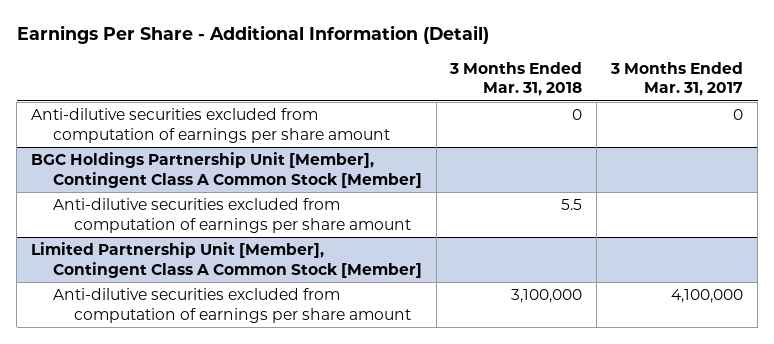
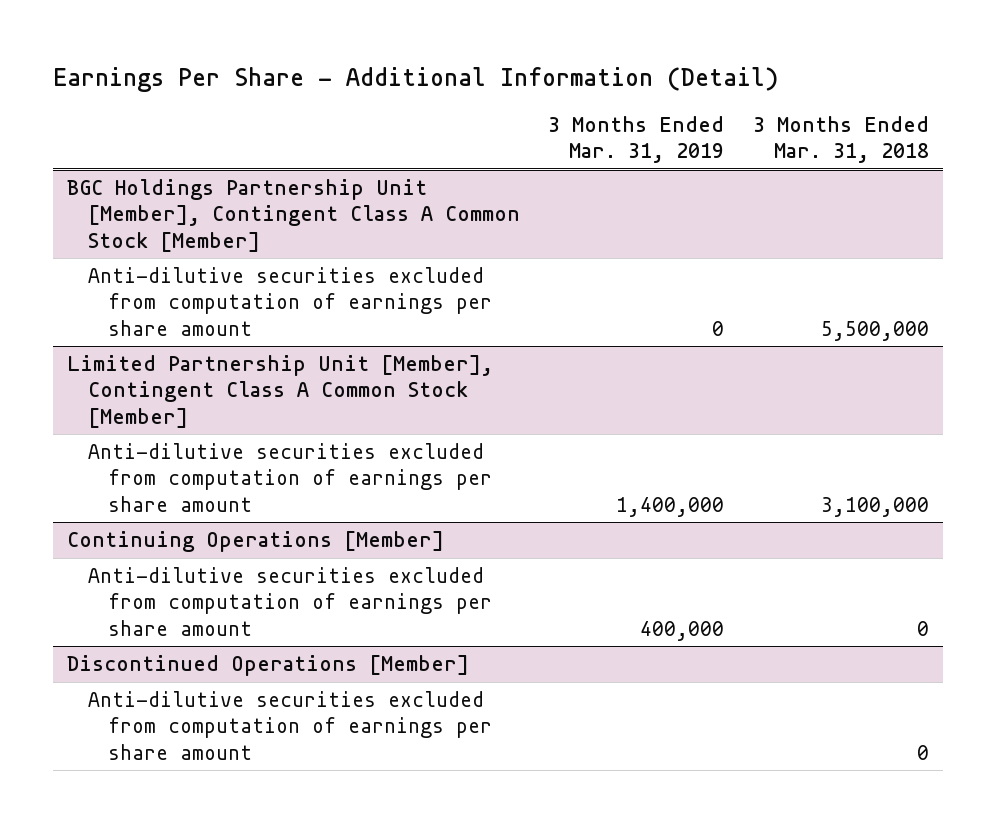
- | 3 Months Ended Mar. 31, 2018 | 3 Months Ended Mar. 31, 2017
+ | 3 Months Ended Mar. 31, 2019 | 3 Months Ended Mar. 31, 2018
- Anti-dilutive securities excluded from computation of earnings per share amount | 0 | 0
@ BGC Holdings Partnership Unit [Member], Contingent Class A Common Stock [Member]
- Anti-dilutive securities excluded from computation of earnings per share amount | 5.5 |
+ Anti-dilutive securities excluded from computation of earnings per share amount | 0 | 5,500,000
+ Continuing Operations [Member]
+ Anti-dilutive securities excluded from computation of earnings per share amount | 400,000 | 0
+ Discontinued Operations [Member]
+ Anti-dilutive securities excluded from computation of earnings per share amount | | 0

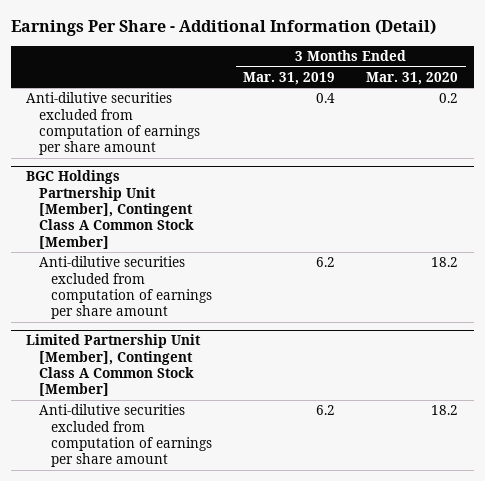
- | 3 Months Ended Mar. 31, 2019 | 3 Months Ended Mar. 31, 2018
+ | 3 Months Ended Mar. 31, 2019 | 3 Months Ended Mar. 31, 2020
+ Anti-dilutive securities excluded from computation of earnings per share amount | 0.4 | 0.2
@ BGC Holdings Partnership Unit [Member], Contingent Class A Common Stock [Member]
- Anti-dilutive securities excluded from computation of earnings per share amount | 0 | 5,500,000
+ Anti-dilutive securities excluded from computation of earnings per share amount | 6.2 | 18.2
@ Limited Partnership Unit [Member], Contingent Class A Common Stock [Member]
- Anti-dilutive securities excluded from computation of earnings per share amount | 1,400,000 | 3,100,000
- Continuing Operations [Member]
- Anti-dilutive securities excluded from computation of earnings per share amount | 400,000 | 0
- Discontinued Operations [Member]
- Anti-dilutive securities excluded from computation of earnings per share amount | | 0
@ Limited Partnership Unit [Member], Contingent Class A Common Stock [Member]
+ Anti-dilutive securities excluded from computation of earnings per share amount | 6.2 | 18.2

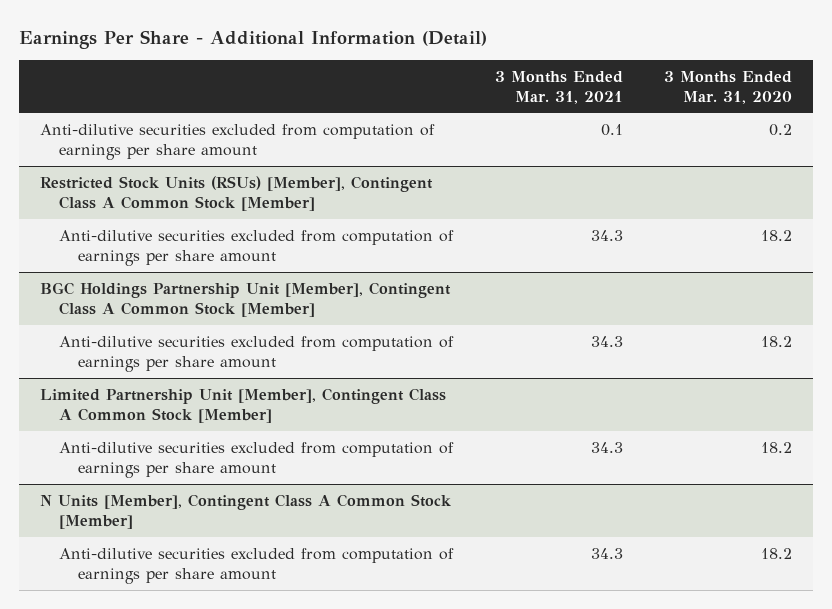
- | 3 Months Ended Mar. 31, 2019 | 3 Months Ended Mar. 31, 2020
+ | 3 Months Ended Mar. 31, 2021 | 3 Months Ended Mar. 31, 2020
+ Restricted Stock Units (RSUs) [Member], Contingent Class A Common Stock [Member]
+ Anti-dilutive securities excluded from computation of earnings per share amount | 34.3 | 18.2
+ N Units [Member], Contingent Class A Common Stock [Member]
+ Anti-dilutive securities excluded from computation of earnings per share amount | 34.3 | 18.2

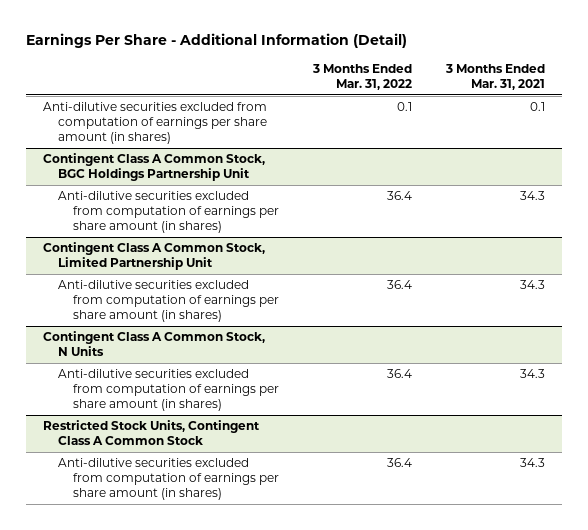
- | 3 Months Ended Mar. 31, 2021 | 3 Months Ended Mar. 31, 2020
+ | 3 Months Ended Mar. 31, 2022 | 3 Months Ended Mar. 31, 2021
- Anti-dilutive securities excluded from computation of earnings per share amount | 0.1 | 0.2
- Restricted Stock Units (RSUs) [Member], Contingent Class A Common Stock [Member]
- Anti-dilutive securities excluded from computation of earnings per share amount | 34.3 | 18.2
- BGC Holdings Partnership Unit [Member], Contingent Class A Common Stock [Member]
- Anti-dilutive securities excluded from computation of earnings per share amount | 34.3 | 18.2
- Limited Partnership Unit [Member], Contingent Class A Common Stock [Member]
- Anti-dilutive securities excluded from computation of earnings per share amount | 34.3 | 18.2
- N Units [Member], Contingent Class A Common Stock [Member]
- Anti-dilutive securities excluded from computation of earnings per share amount | 34.3 | 18.2
+ Anti-dilutive securities excluded from computation of earnings per share amount (in shares) | 0.1 | 0.1
+ Contingent Class A Common Stock, BGC Holdings Partnership Unit
+ Anti-dilutive securities excluded from computation of earnings per share amount (in shares) | 36.4 | 34.3
+ Contingent Class A Common Stock, Limited Partnership Unit
+ Anti-dilutive securities excluded from computation of earnings per share amount (in shares) | 36.4 | 34.3
+ Contingent Class A Common Stock, N Units
+ Anti-dilutive securities excluded from computation of earnings per share amount (in shares) | 36.4 | 34.3
+ Restricted Stock Units, Contingent Class A Common Stock
+ Anti-dilutive securities excluded from computation of earnings per share amount (in shares) | 36.4 | 34.3

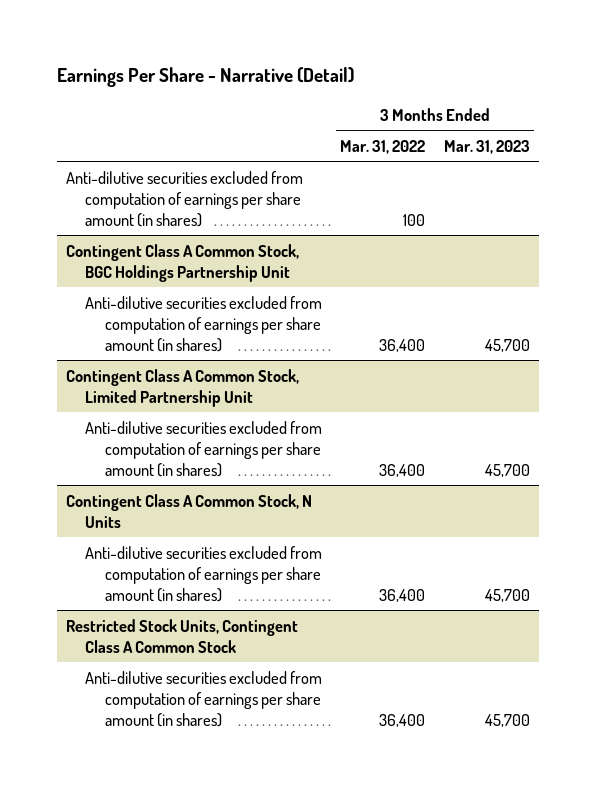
- Earnings Per Share - Additional Information (Detail)
+ Earnings Per Share - Narrative (Detail)
- | 3 Months Ended Mar. 31, 2022 | 3 Months Ended Mar. 31, 2021
+ | 3 Months Ended Mar. 31, 2022 | 3 Months Ended Mar. 31, 2023
- Anti-dilutive securities excluded from computation of earnings per share amount (in shares) | 0.1 | 0.1
+ Anti-dilutive securities excluded from computation of earnings per share amount (in shares) | 100 |
@ Contingent Class A Common Stock, BGC Holdings Partnership Unit
- Anti-dilutive securities excluded from computation of earnings per share amount (in shares) | 36.4 | 34.3
+ Anti-dilutive securities excluded from computation of earnings per share amount (in shares) | 36,400 | 45,700
@ Contingent Class A Common Stock, Limited Partnership Unit
- Anti-dilutive securities excluded from computation of earnings per share amount (in shares) | 36.4 | 34.3
+ Anti-dilutive securities excluded from computation of earnings per share amount (in shares) | 36,400 | 45,700
@ Contingent Class A Common Stock, N Units
- Anti-dilutive securities excluded from computation of earnings per share amount (in shares) | 36.4 | 34.3
+ Anti-dilutive securities excluded from computation of earnings per share amount (in shares) | 36,400 | 45,700
@ Restricted Stock Units, Contingent Class A Common Stock
- Anti-dilutive securities excluded from computation of earnings per share amount (in shares) | 36.4 | 34.3
+ Anti-dilutive securities excluded from computation of earnings per share amount (in shares) | 36,400 | 45,700

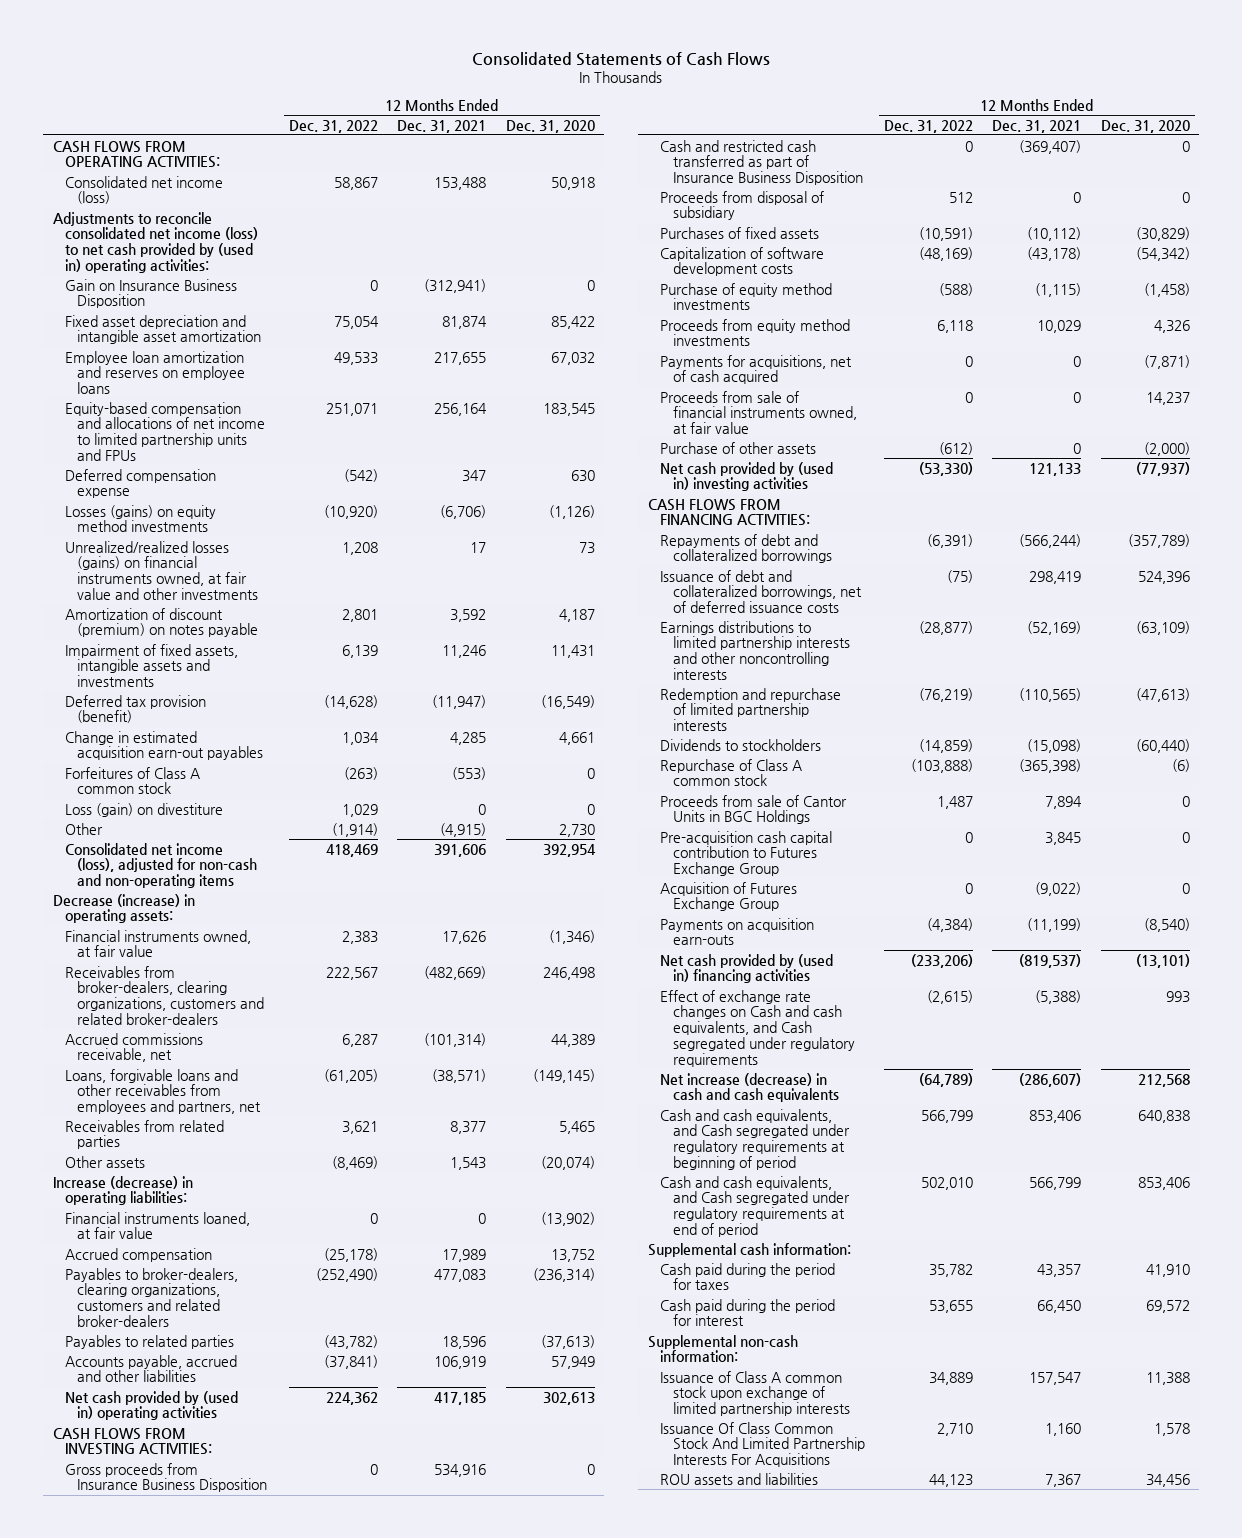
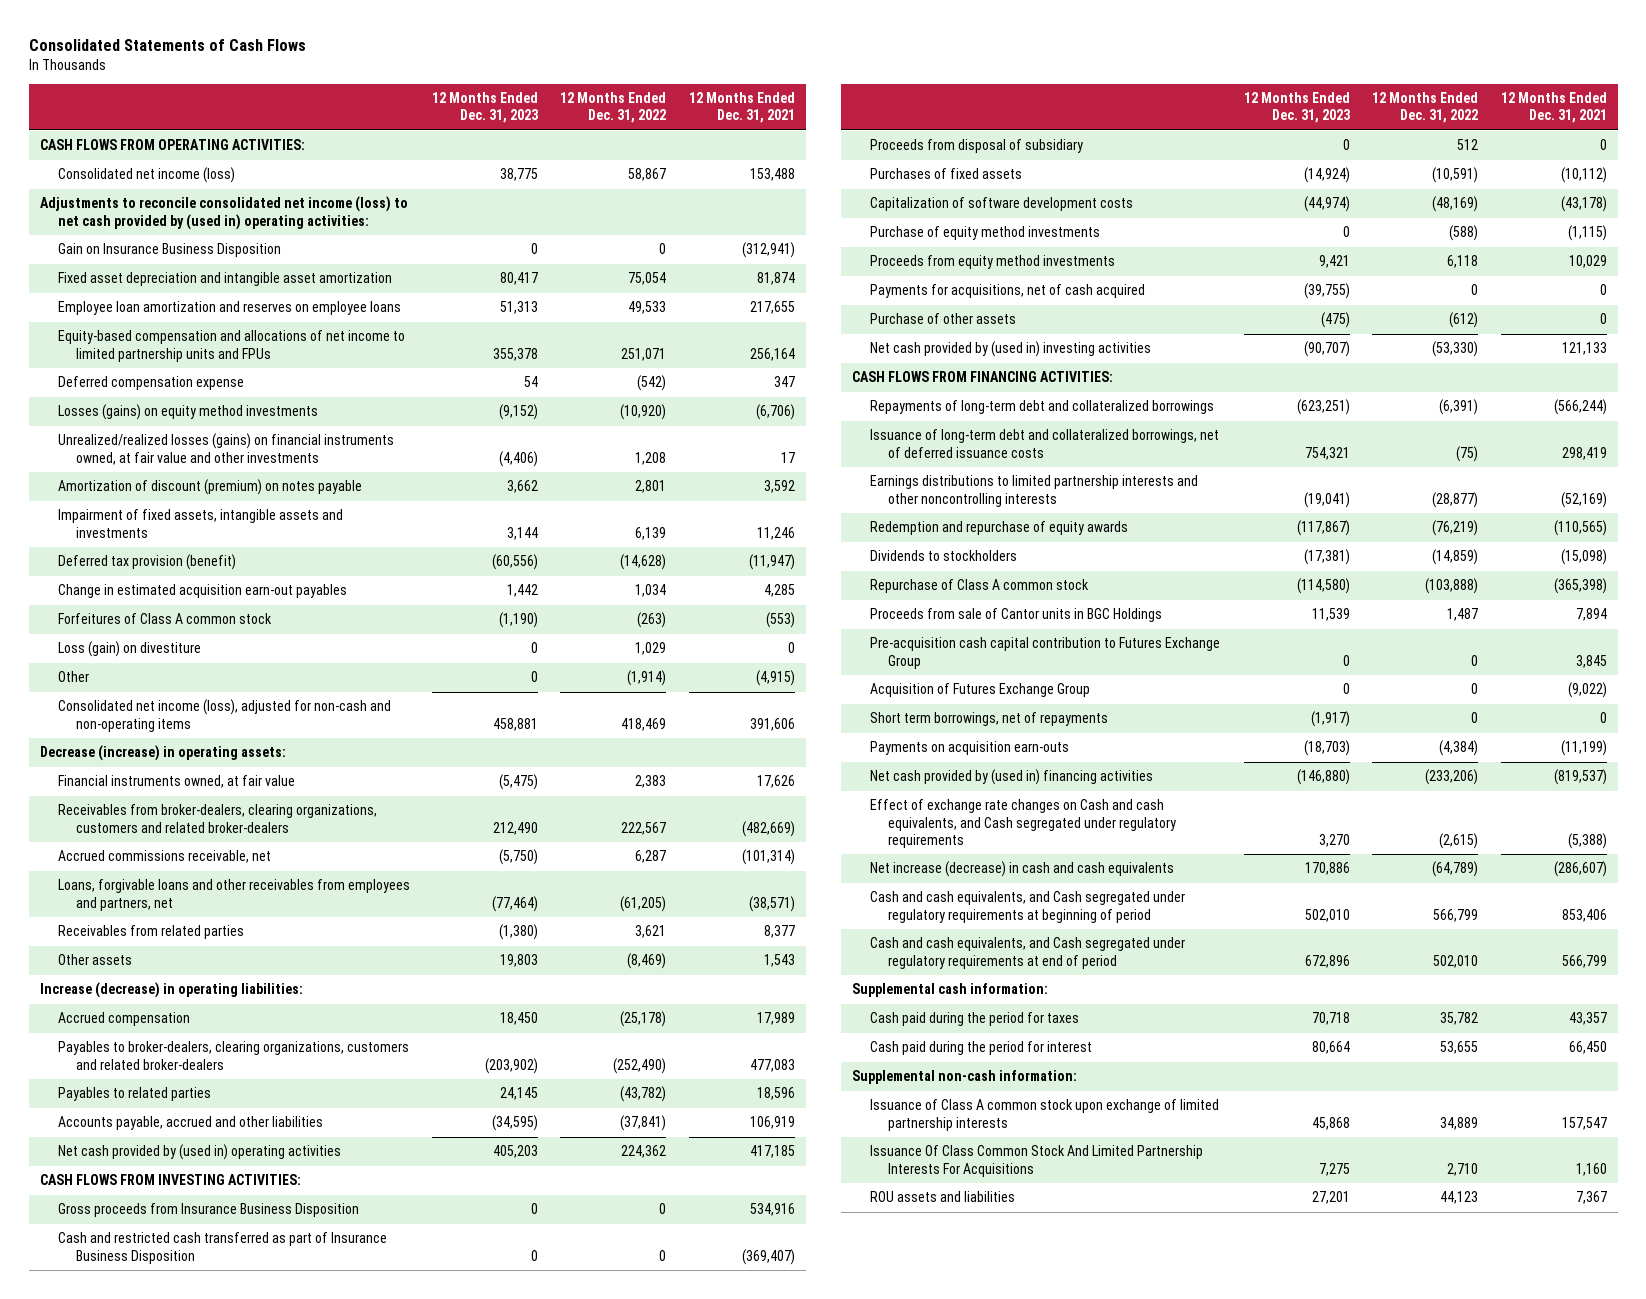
- | 12 Months Ended Dec. 31, 2022 | 12 Months Ended Dec. 31, 2021 | 12 Months Ended Dec. 31, 2020
+ | 12 Months Ended Dec. 31, 2023 | 12 Months Ended Dec. 31, 2022 | 12 Months Ended Dec. 31, 2021
- Financial instruments loaned, at fair value | 0 | 0 | (13,902)
- Proceeds from sale of financial instruments owned, at fair value | 0 | 0 | 14,237
- Repayments of debt and collateralized borrowings | (6,391) | (566,244) | (357,789)
- Issuance of debt and collateralized borrowings, net of deferred issuance costs | (75) | 298,419 | 524,396
+ Repayments of long-term debt and collateralized borrowings | (623,251) | (6,391) | (566,244)
+ Issuance of long-term debt and collateralized borrowings, net of deferred issuance costs | 754,321 | (75) | 298,419
- Redemption and repurchase of limited partnership interests | (76,219) | (110,565) | (47,613)
+ Redemption and repurchase of equity awards | (117,867) | (76,219) | (110,565)
- Proceeds from sale of Cantor Units in BGC Holdings | 1,487 | 7,894 | 0
+ Proceeds from sale of Cantor units in BGC Holdings | 11,539 | 1,487 | 7,894
+ Short term borrowings, net of repayments | (1,917) | 0 | 0

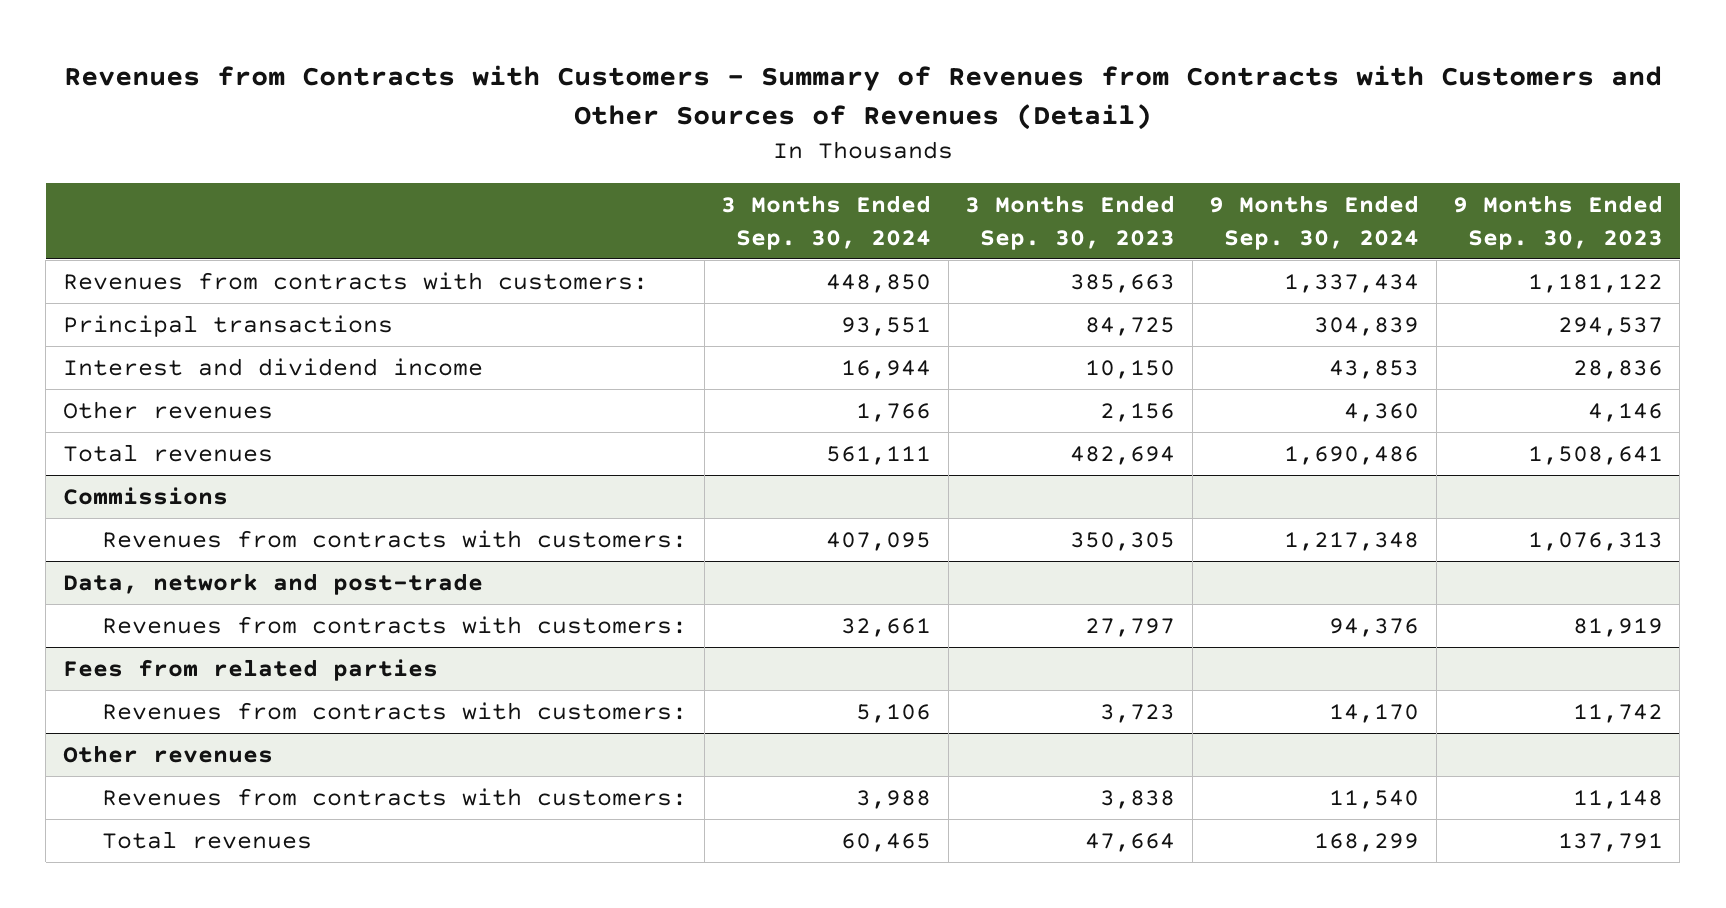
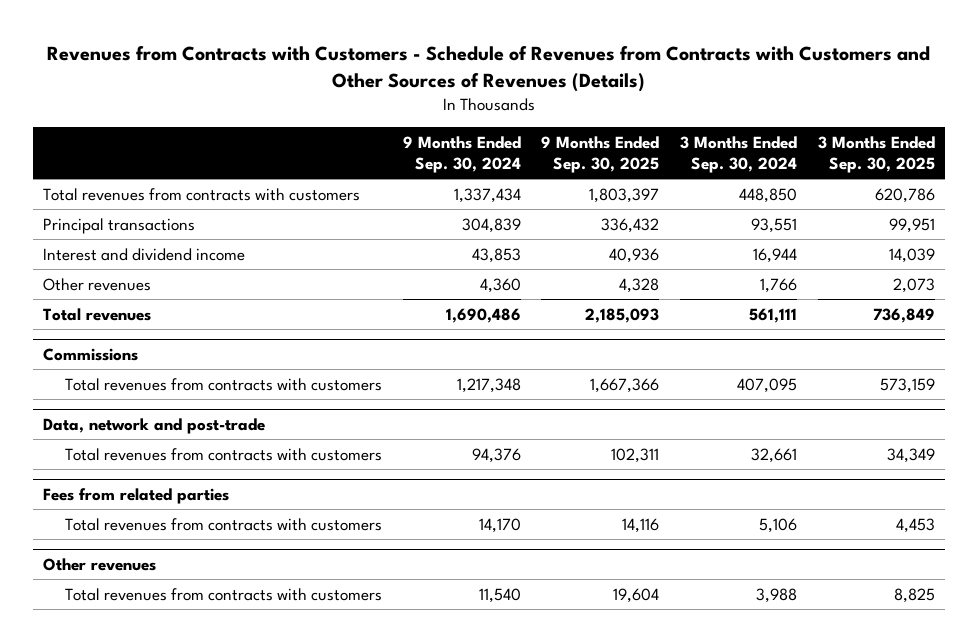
- Revenues from Contracts with Customers - Summary of Revenues from Contracts with Customers and Other Sources of Revenues (Detail)
+ Revenues from Contracts with Customers - Schedule of Revenues from Contracts with Customers and Other Sources of Revenues (Details)
- | 3 Months Ended Sep. 30, 2024 | 3 Months Ended Sep. 30, 2023 | 9 Months Ended Sep. 30, 2024 | 9 Months Ended Sep. 30, 2023
+ | 9 Months Ended Sep. 30, 2024 | 9 Months Ended Sep. 30, 2025 | 3 Months Ended Sep. 30, 2024 | 3 Months Ended Sep. 30, 2025
- Revenues from contracts with customers: | 448,850 | 385,663 | 1,337,434 | 1,181,122
+ Total revenues from contracts with customers | 1,337,434 | 1,803,397 | 448,850 | 620,786
@ Commissions
- Revenues from contracts with customers: | 407,095 | 350,305 | 1,217,348 | 1,076,313
+ Total revenues from contracts with customers | 1,217,348 | 1,667,366 | 407,095 | 573,159
@ Data, network and post-trade
- Revenues from contracts with customers: | 32,661 | 27,797 | 94,376 | 81,919
+ Total revenues from contracts with customers | 94,376 | 102,311 | 32,661 | 34,349
@ Fees from related parties
- Revenues from contracts with customers: | 5,106 | 3,723 | 14,170 | 11,742
+ Total revenues from contracts with customers | 14,170 | 14,116 | 5,106 | 4,453
@ Other revenues
- Revenues from contracts with customers: | 3,988 | 3,838 | 11,540 | 11,148
- Total revenues | 60,465 | 47,664 | 168,299 | 137,791
+ Total revenues from contracts with customers | 11,540 | 19,604 | 3,988 | 8,825

